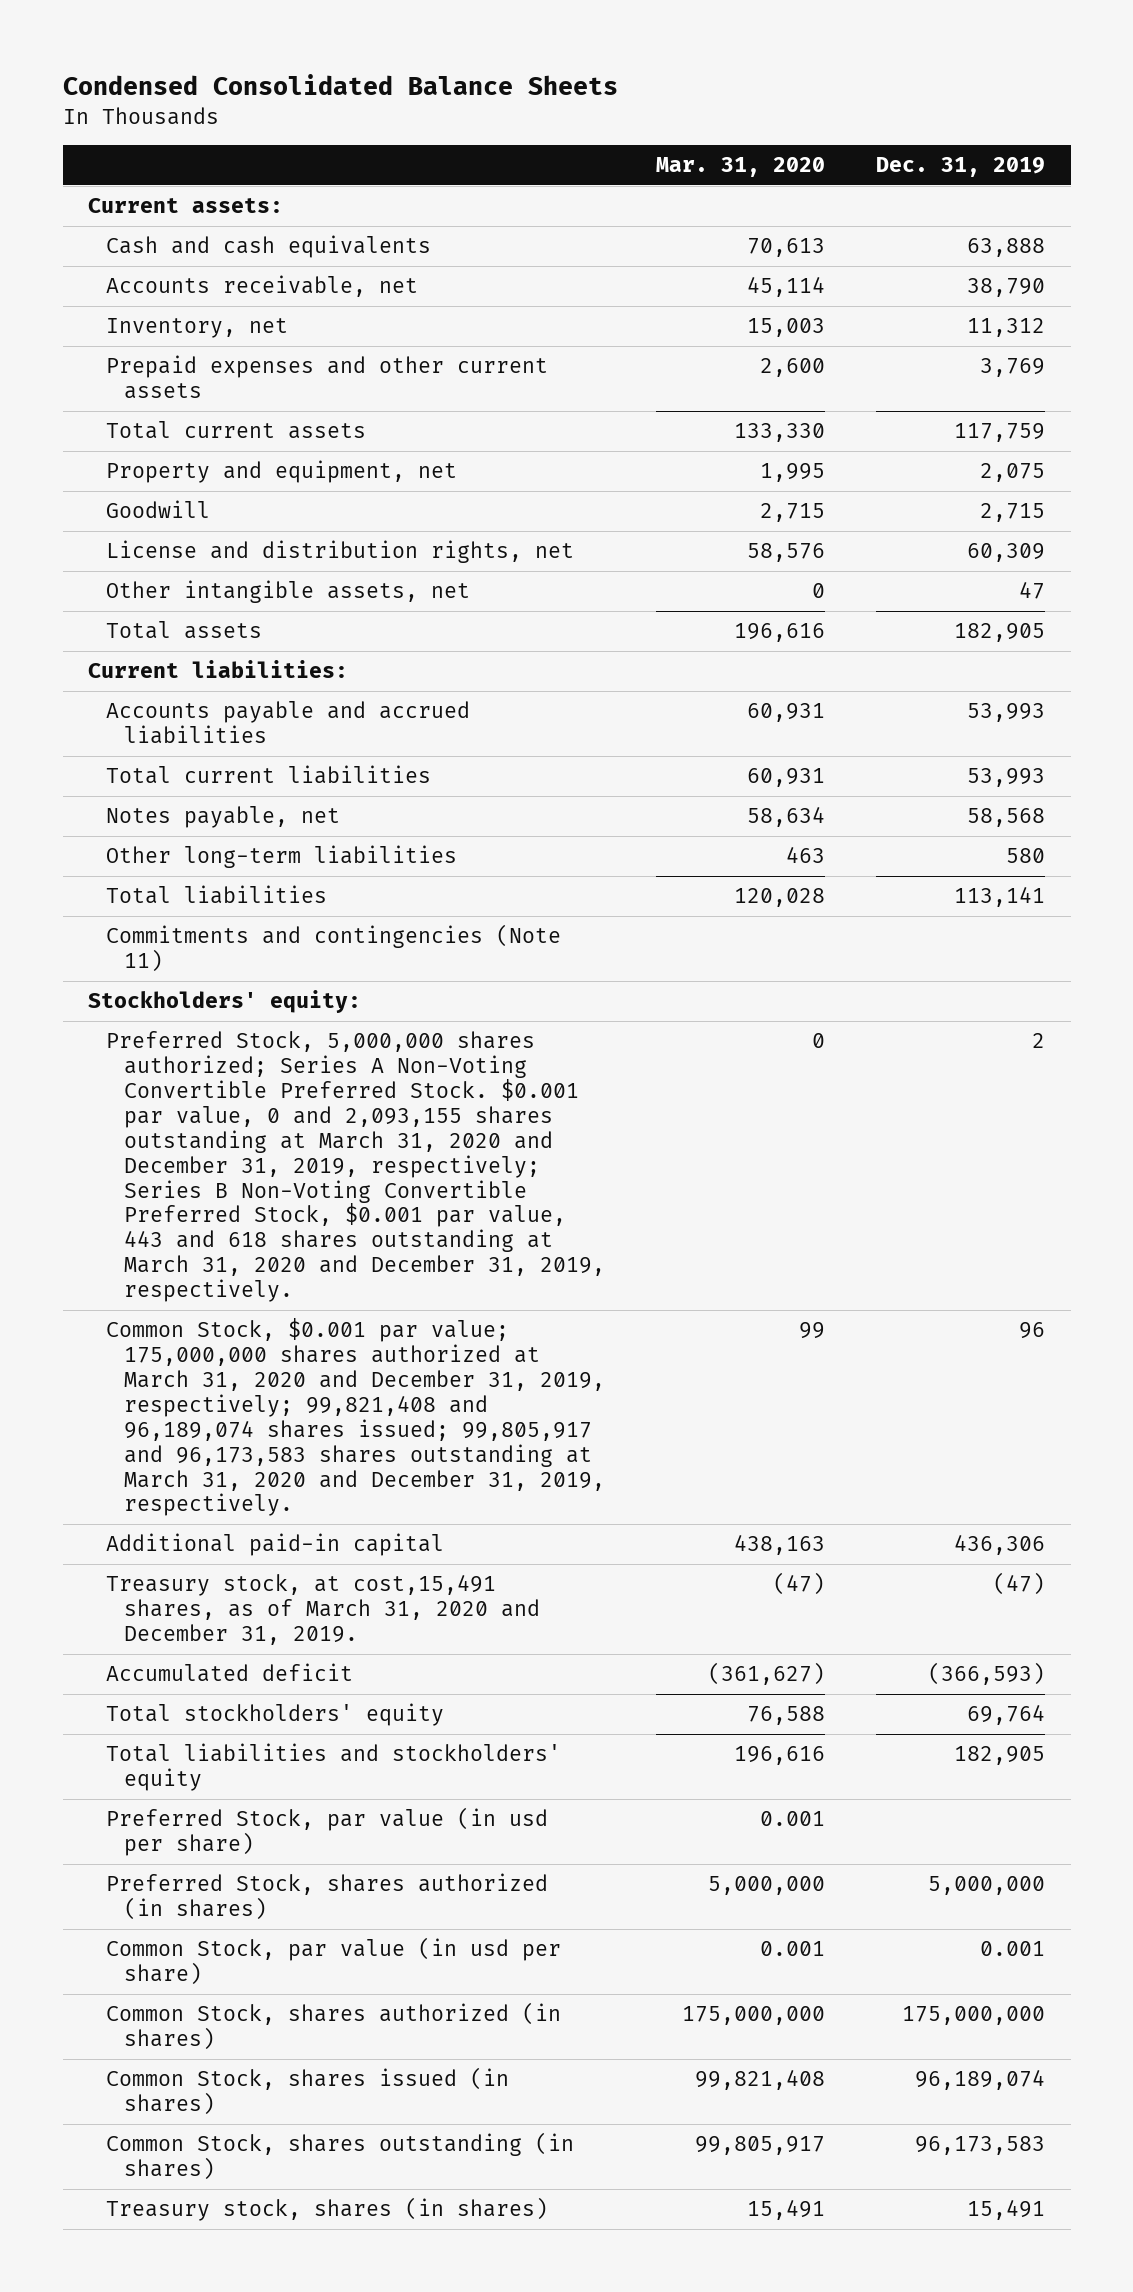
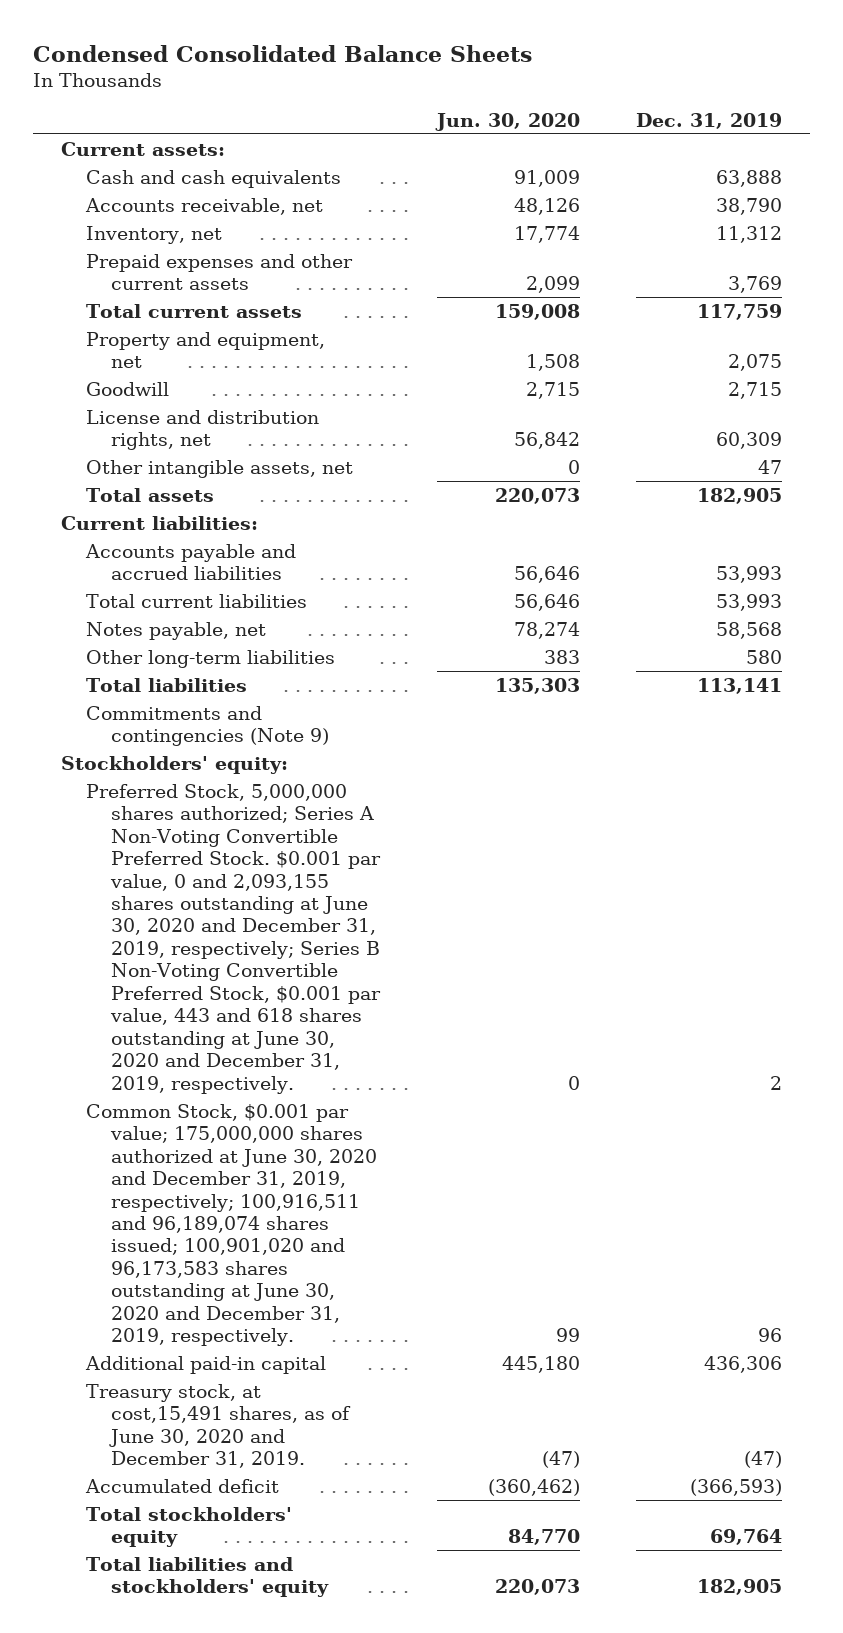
- | Mar. 31, 2020 | Dec. 31, 2019
+ | Jun. 30, 2020 | Dec. 31, 2019
- Commitments and contingencies (Note 11)
+ Commitments and contingencies (Note 9)
- Preferred Stock, 5,000,000 shares authorized; Series A Non-Voting Convertible Preferred Stock. $0.001 par value, 0 and 2,093,155 shares outstanding at March 31, 2020 and December 31, 2019, respectively; Series B Non-Voting Convertible Preferred Stock, $0.001 par value, 443 and 618 shares outstanding at March 31, 2020 and December 31, 2019, respectively. | 0 | 2
- Common Stock, $0.001 par value; 175,000,000 shares authorized at March 31, 2020 and December 31, 2019, respectively; 99,821,408 and 96,189,074 shares issued; 99,805,917 and 96,173,583 shares outstanding at March 31, 2020 and December 31, 2019, respectively. | 99 | 96
+ Preferred Stock, 5,000,000 shares authorized; Series A Non-Voting Convertible Preferred Stock. $0.001 par value, 0 and 2,093,155 shares outstanding at June 30, 2020 and December 31, 2019, respectively; Series B Non-Voting Convertible Preferred Stock, $0.001 par value, 443 and 618 shares outstanding at June 30, 2020 and December 31, 2019, respectively. | 0 | 2
+ Common Stock, $0.001 par value; 175,000,000 shares authorized at June 30, 2020 and December 31, 2019, respectively; 100,916,511 and 96,189,074 shares issued; 100,901,020 and 96,173,583 shares outstanding at June 30, 2020 and December 31, 2019, respectively. | 99 | 96
- Treasury stock, at cost,15,491 shares, as of March 31, 2020 and December 31, 2019. | (47) | (47)
+ Treasury stock, at cost,15,491 shares, as of June 30, 2020 and December 31, 2019. | (47) | (47)
- Preferred Stock, par value (in usd per share) | 0.001 |
- Preferred Stock, shares authorized (in shares) | 5,000,000 | 5,000,000
- Common Stock, par value (in usd per share) | 0.001 | 0.001
- Common Stock, shares authorized (in shares) | 175,000,000 | 175,000,000
- Common Stock, shares issued (in shares) | 99,821,408 | 96,189,074
- Common Stock, shares outstanding (in shares) | 99,805,917 | 96,173,583
- Treasury stock, shares (in shares) | 15,491 | 15,491

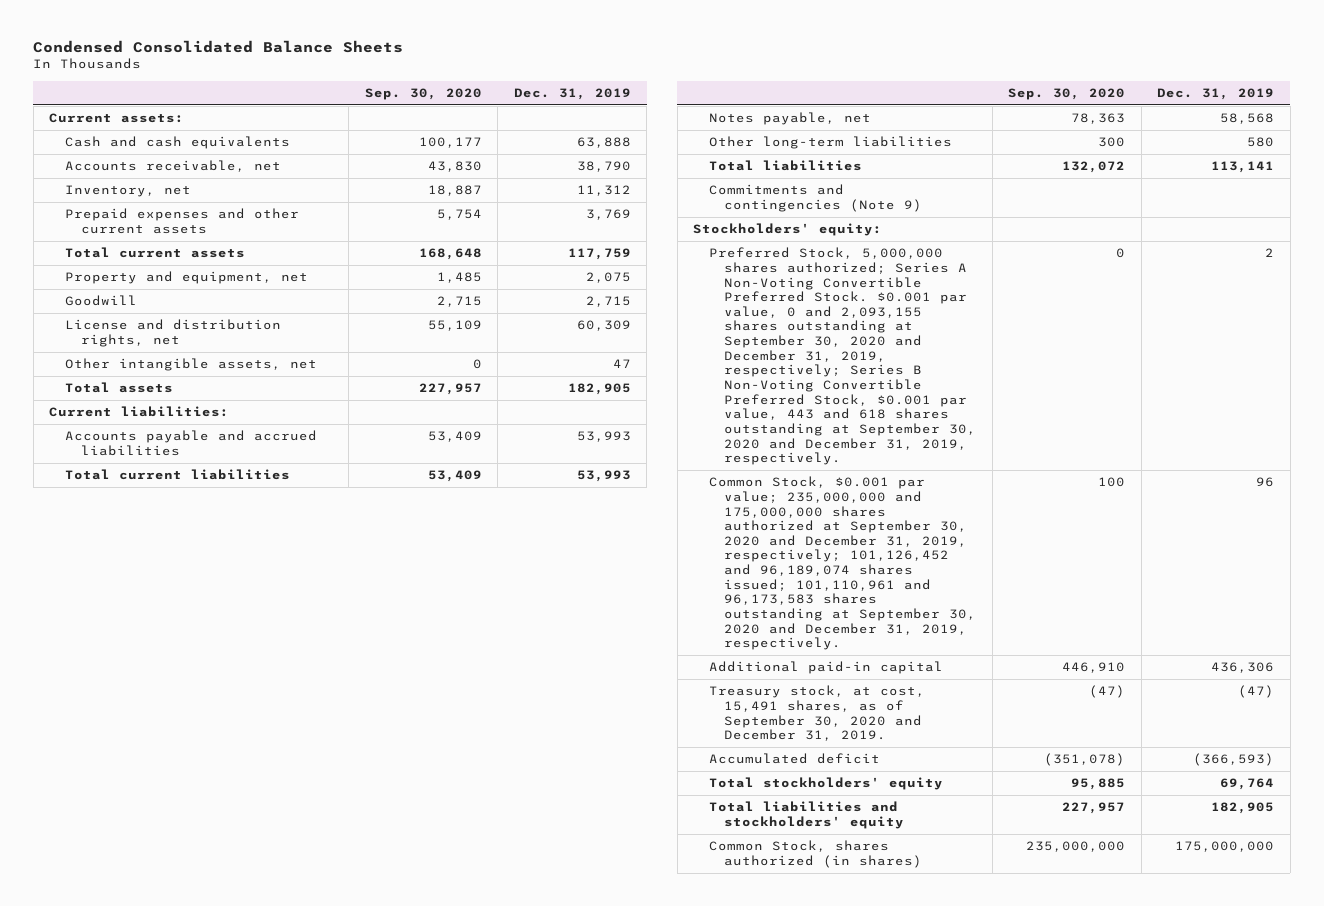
- | Jun. 30, 2020 | Dec. 31, 2019
+ | Sep. 30, 2020 | Dec. 31, 2019
- Preferred Stock, 5,000,000 shares authorized; Series A Non-Voting Convertible Preferred Stock. $0.001 par value, 0 and 2,093,155 shares outstanding at June 30, 2020 and December 31, 2019, respectively; Series B Non-Voting Convertible Preferred Stock, $0.001 par value, 443 and 618 shares outstanding at June 30, 2020 and December 31, 2019, respectively. | 0 | 2
- Common Stock, $0.001 par value; 175,000,000 shares authorized at June 30, 2020 and December 31, 2019, respectively; 100,916,511 and 96,189,074 shares issued; 100,901,020 and 96,173,583 shares outstanding at June 30, 2020 and December 31, 2019, respectively. | 99 | 96
+ Preferred Stock, 5,000,000 shares authorized; Series A Non-Voting Convertible Preferred Stock. $0.001 par value, 0 and 2,093,155 shares outstanding at September 30, 2020 and December 31, 2019, respectively; Series B Non-Voting Convertible Preferred Stock, $0.001 par value, 443 and 618 shares outstanding at September 30, 2020 and December 31, 2019, respectively. | 0 | 2
+ Common Stock, $0.001 par value; 235,000,000 and 175,000,000 shares authorized at September 30, 2020 and December 31, 2019, respectively; 101,126,452 and 96,189,074 shares issued; 101,110,961 and 96,173,583 shares outstanding at September 30, 2020 and December 31, 2019, respectively. | 100 | 96
- Treasury stock, at cost,15,491 shares, as of June 30, 2020 and December 31, 2019. | (47) | (47)
+ Treasury stock, at cost, 15,491 shares, as of September 30, 2020 and December 31, 2019. | (47) | (47)
+ Common Stock, shares authorized (in shares) | 235,000,000 | 175,000,000

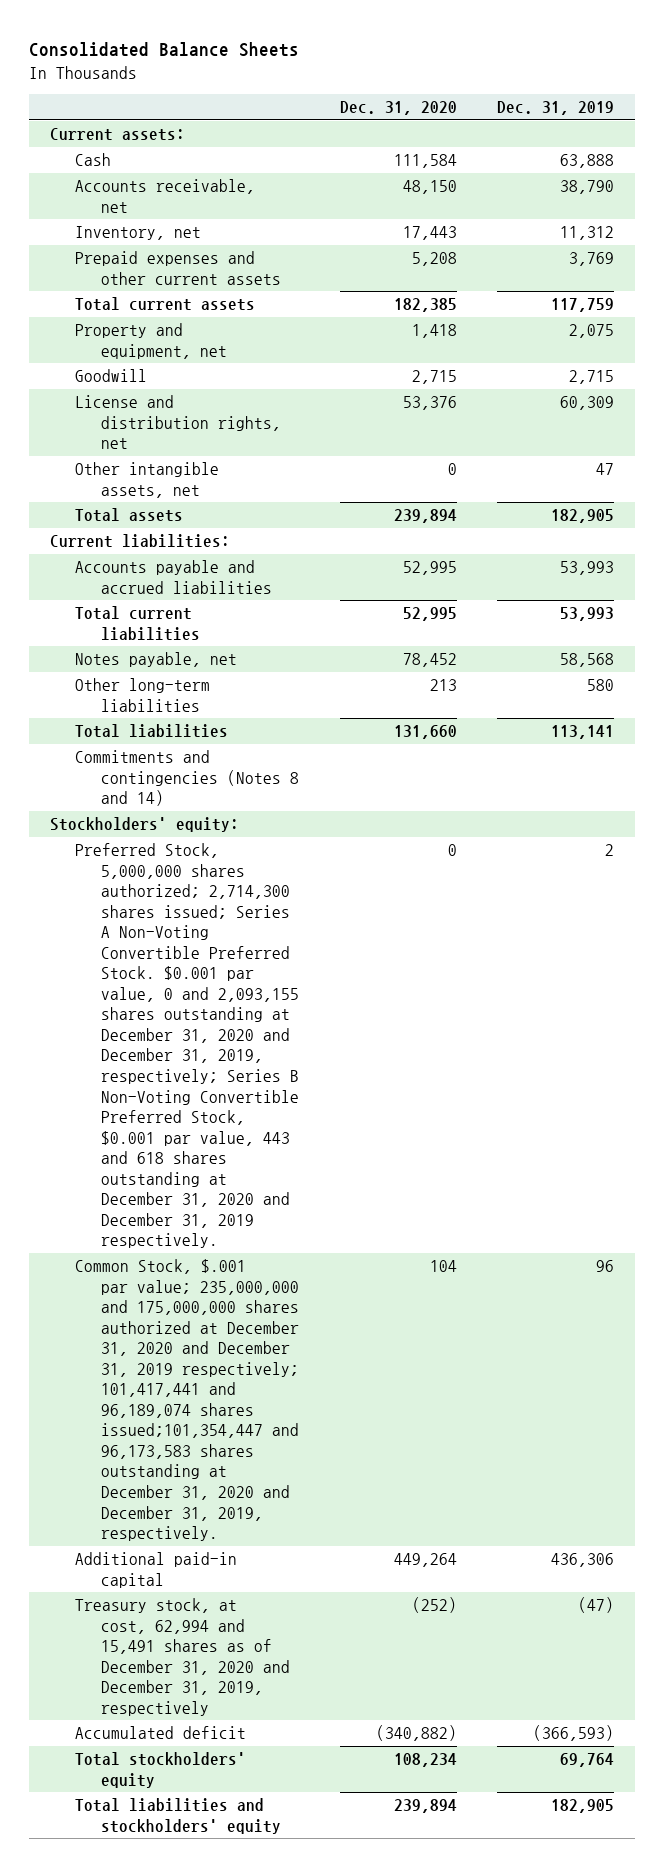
- Condensed Consolidated Balance Sheets
+ Consolidated Balance Sheets
- | Sep. 30, 2020 | Dec. 31, 2019
+ | Dec. 31, 2020 | Dec. 31, 2019
- Cash and cash equivalents | 100,177 | 63,888
+ Cash | 111,584 | 63,888
- Commitments and contingencies (Note 9)
+ Commitments and contingencies (Notes 8 and 14)
- Preferred Stock, 5,000,000 shares authorized; Series A Non-Voting Convertible Preferred Stock. $0.001 par value, 0 and 2,093,155 shares outstanding at September 30, 2020 and December 31, 2019, respectively; Series B Non-Voting Convertible Preferred Stock, $0.001 par value, 443 and 618 shares outstanding at September 30, 2020 and December 31, 2019, respectively. | 0 | 2
- Common Stock, $0.001 par value; 235,000,000 and 175,000,000 shares authorized at September 30, 2020 and December 31, 2019, respectively; 101,126,452 and 96,189,074 shares issued; 101,110,961 and 96,173,583 shares outstanding at September 30, 2020 and December 31, 2019, respectively. | 100 | 96
+ Preferred Stock, 5,000,000 shares authorized; 2,714,300 shares issued; Series A Non-Voting Convertible Preferred Stock. $0.001 par value, 0 and 2,093,155 shares outstanding at December 31, 2020 and December 31, 2019, respectively; Series B Non-Voting Convertible Preferred Stock, $0.001 par value, 443 and 618 shares outstanding at December 31, 2020 and December 31, 2019 respectively. | 0 | 2
+ Common Stock, $.001 par value; 235,000,000 and 175,000,000 shares authorized at December 31, 2020 and December 31, 2019 respectively; 101,417,441 and 96,189,074 shares issued;101,354,447 and 96,173,583 shares outstanding at December 31, 2020 and December 31, 2019, respectively. | 104 | 96
- Treasury stock, at cost, 15,491 shares, as of September 30, 2020 and December 31, 2019. | (47) | (47)
+ Treasury stock, at cost, 62,994 and 15,491 shares as of December 31, 2020 and December 31, 2019, respectively | (252) | (47)
- Common Stock, shares authorized (in shares) | 235,000,000 | 175,000,000

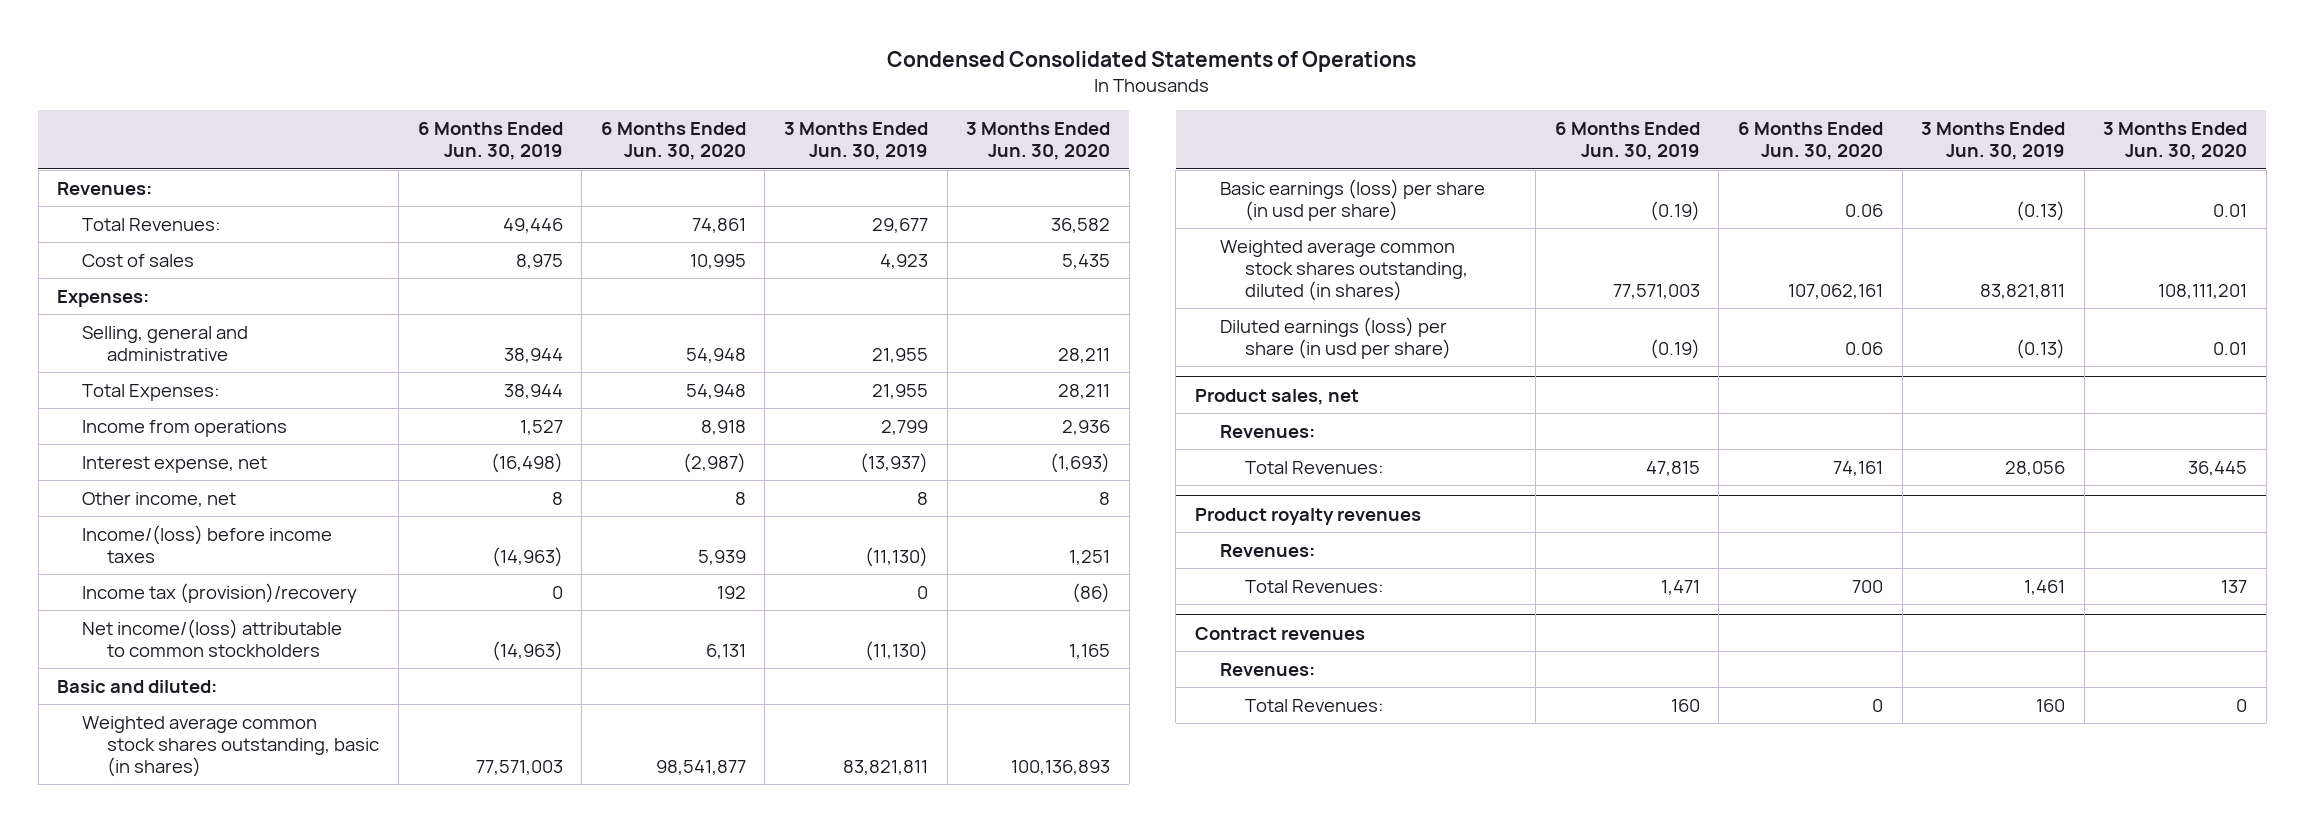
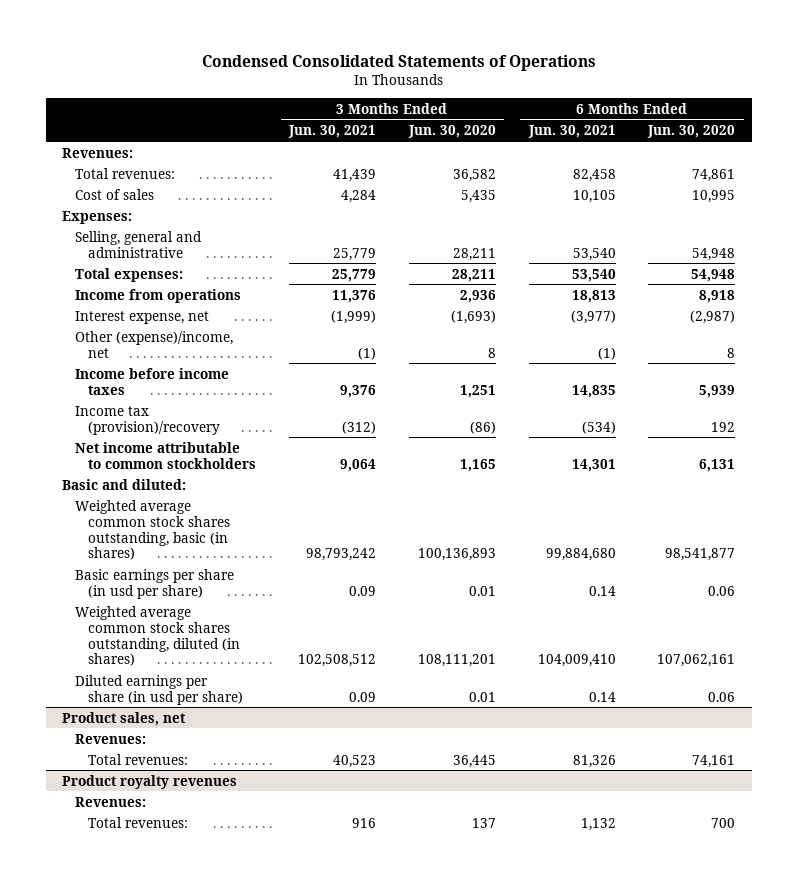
- | 6 Months Ended Jun. 30, 2019 | 6 Months Ended Jun. 30, 2020 | 3 Months Ended Jun. 30, 2019 | 3 Months Ended Jun. 30, 2020
+ | 3 Months Ended Jun. 30, 2021 | 3 Months Ended Jun. 30, 2020 | 6 Months Ended Jun. 30, 2021 | 6 Months Ended Jun. 30, 2020
- Total Revenues: | 49,446 | 74,861 | 29,677 | 36,582
+ Total revenues: | 41,439 | 36,582 | 82,458 | 74,861
- Total Expenses: | 38,944 | 54,948 | 21,955 | 28,211
+ Total expenses: | 25,779 | 28,211 | 53,540 | 54,948
- Other income, net | 8 | 8 | 8 | 8
- Income/(loss) before income taxes | (14,963) | 5,939 | (11,130) | 1,251
+ Other (expense)/income, net | (1) | 8 | (1) | 8
+ Income before income taxes | 9,376 | 1,251 | 14,835 | 5,939
- Net income/(loss) attributable to common stockholders | (14,963) | 6,131 | (11,130) | 1,165
+ Net income attributable to common stockholders | 9,064 | 1,165 | 14,301 | 6,131
- Basic earnings (loss) per share (in usd per share) | (0.19) | 0.06 | (0.13) | 0.01
+ Basic earnings per share (in usd per share) | 0.09 | 0.01 | 0.14 | 0.06
- Diluted earnings (loss) per share (in usd per share) | (0.19) | 0.06 | (0.13) | 0.01
+ Diluted earnings per share (in usd per share) | 0.09 | 0.01 | 0.14 | 0.06
@ Product sales, net
- Total Revenues: | 47,815 | 74,161 | 28,056 | 36,445
+ Total revenues: | 40,523 | 36,445 | 81,326 | 74,161
@ Product royalty revenues
- Total Revenues: | 1,471 | 700 | 1,461 | 137
- Contract revenues
- Revenues:
- Total Revenues: | 160 | 0 | 160 | 0
@ Product royalty revenues
+ Total revenues: | 916 | 137 | 1,132 | 700

